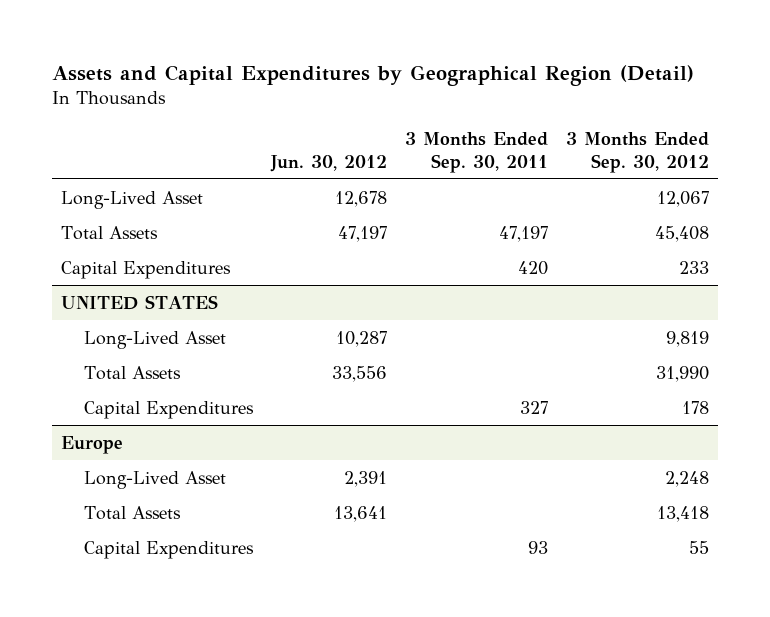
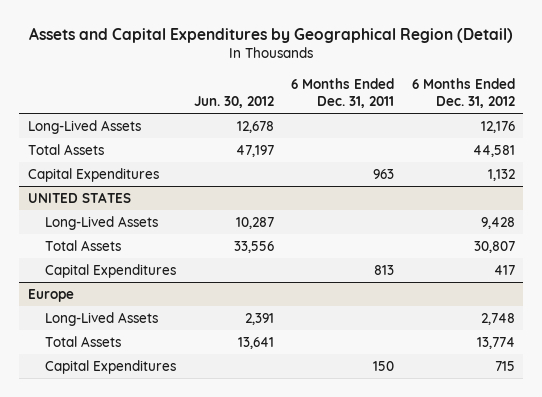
- | Jun. 30, 2012 | 3 Months Ended Sep. 30, 2011 | 3 Months Ended Sep. 30, 2012
+ | Jun. 30, 2012 | 6 Months Ended Dec. 31, 2011 | 6 Months Ended Dec. 31, 2012
- Long-Lived Asset | 12,678 | | 12,067
+ Long-Lived Assets | 12,678 | | 12,176
@ UNITED STATES
- Long-Lived Asset | 10,287 | | 9,819
+ Long-Lived Assets | 10,287 | | 9,428
@ Europe
- Long-Lived Asset | 2,391 | | 2,248
+ Long-Lived Assets | 2,391 | | 2,748

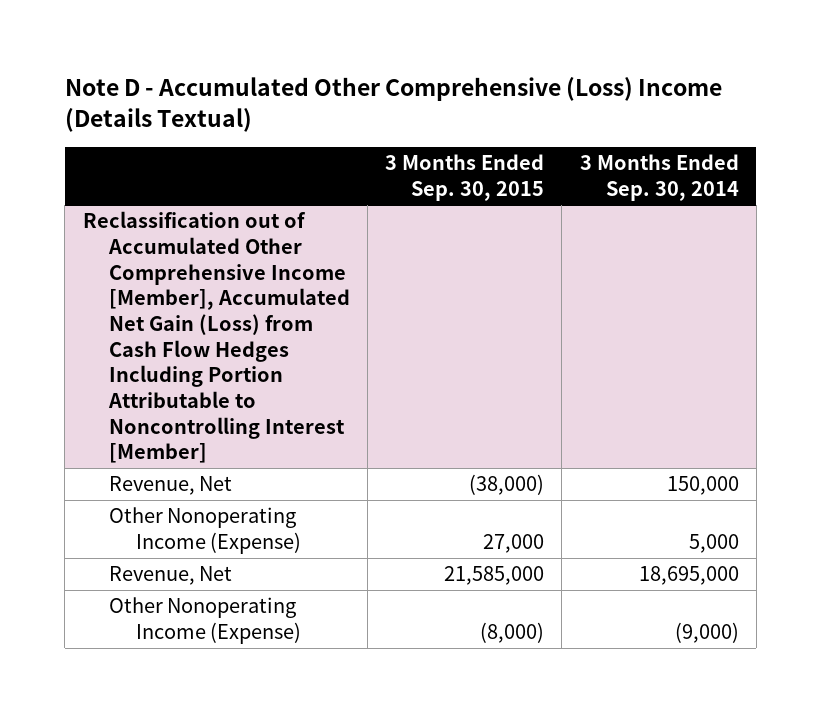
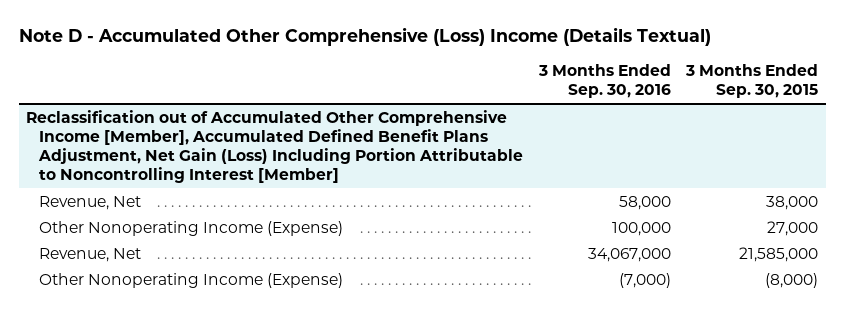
- | 3 Months Ended Sep. 30, 2015 | 3 Months Ended Sep. 30, 2014
+ | 3 Months Ended Sep. 30, 2016 | 3 Months Ended Sep. 30, 2015
- Reclassification out of Accumulated Other Comprehensive Income [Member], Accumulated Net Gain (Loss) from Cash Flow Hedges Including Portion Attributable to Noncontrolling Interest [Member]
- Revenue, Net | (38,000) | 150,000
+ Reclassification out of Accumulated Other Comprehensive Income [Member], Accumulated Defined Benefit Plans Adjustment, Net Gain (Loss) Including Portion Attributable to Noncontrolling Interest [Member]
+ Revenue, Net | 58,000 | 38,000

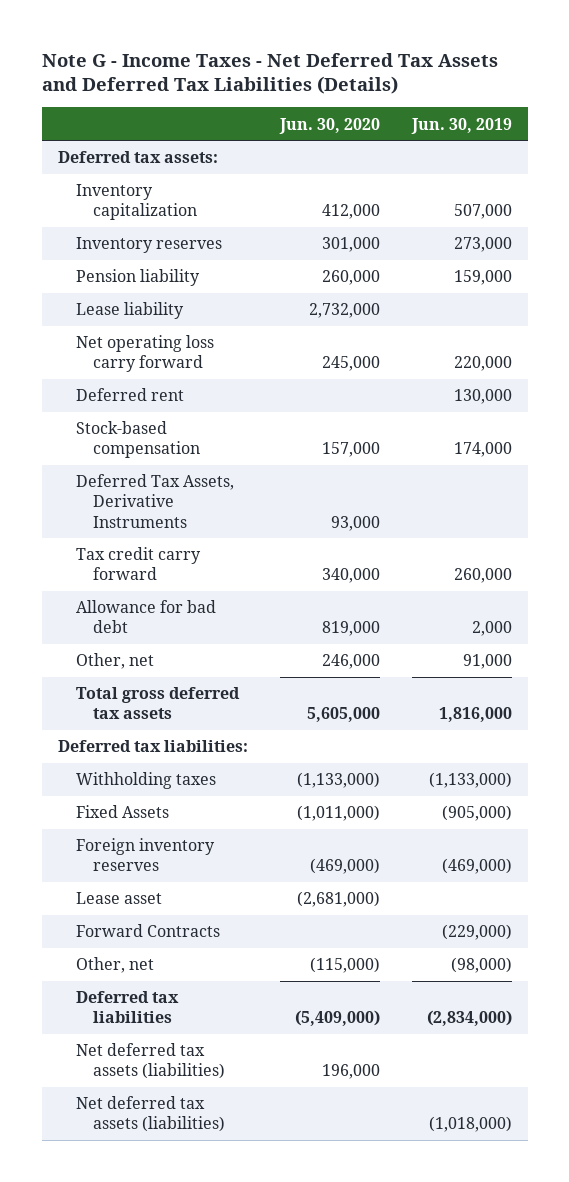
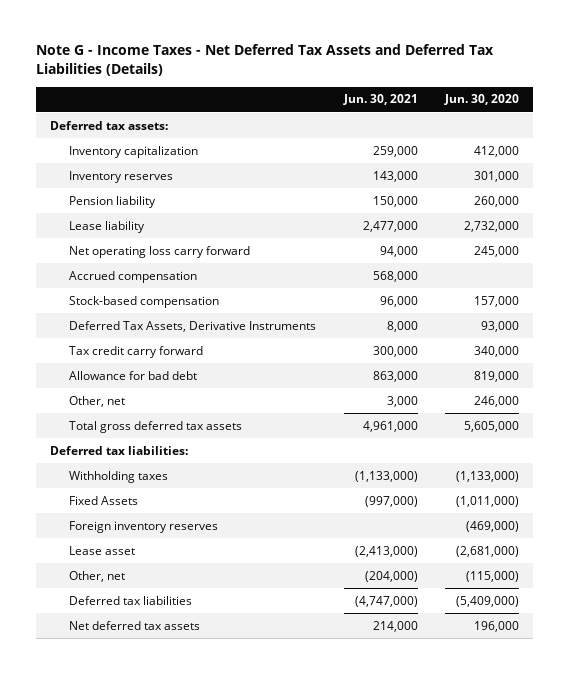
- | Jun. 30, 2020 | Jun. 30, 2019
+ | Jun. 30, 2021 | Jun. 30, 2020
- Deferred rent | | 130,000
+ Accrued compensation | 568,000 |
- Forward Contracts | | (229,000)
- Net deferred tax assets (liabilities) | 196,000 |
- Net deferred tax assets (liabilities) | | (1,018,000)
+ Net deferred tax assets | 214,000 | 196,000

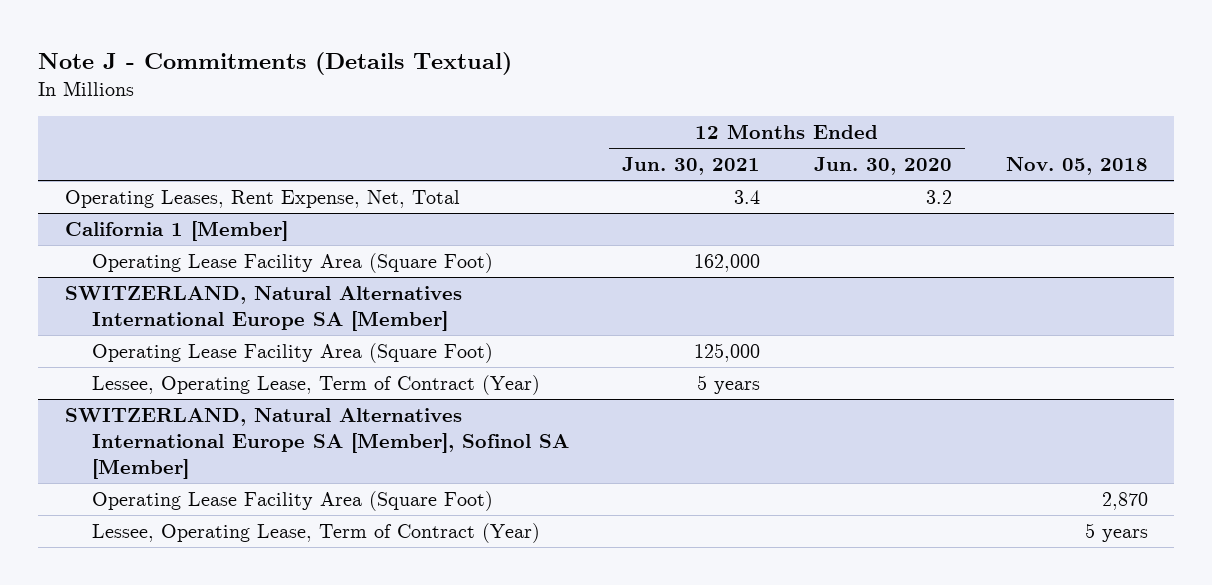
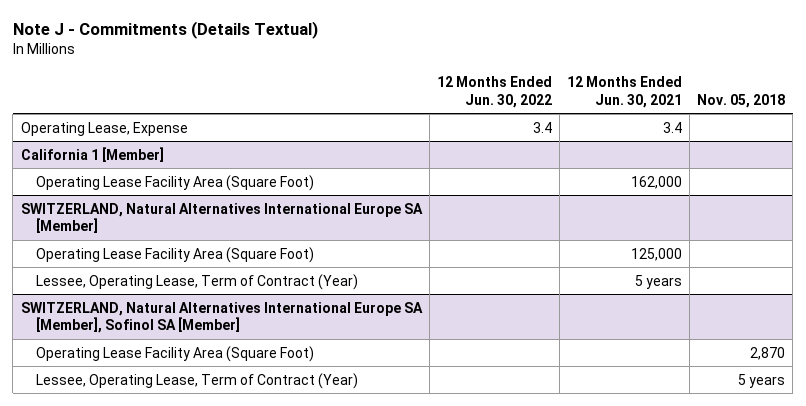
- | 12 Months Ended Jun. 30, 2021 | 12 Months Ended Jun. 30, 2020 | Nov. 05, 2018
+ | 12 Months Ended Jun. 30, 2022 | 12 Months Ended Jun. 30, 2021 | Nov. 05, 2018
- Operating Leases, Rent Expense, Net, Total | 3.4 | 3.2 |
+ Operating Lease, Expense | 3.4 | 3.4 |

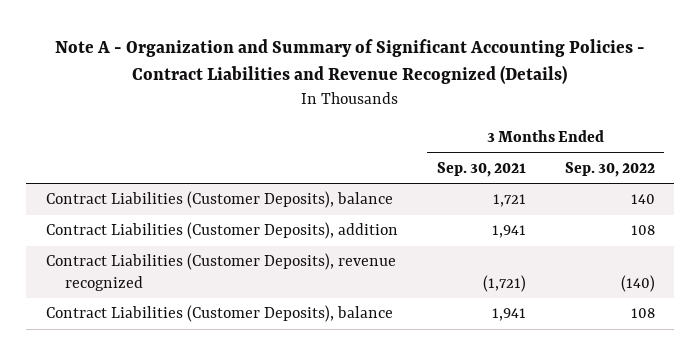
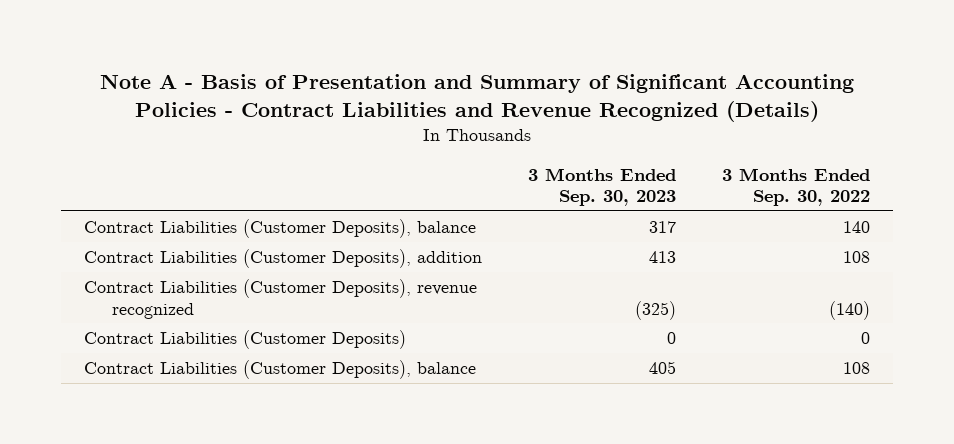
- Note A - Organization and Summary of Significant Accounting Policies - Contract Liabilities and Revenue Recognized (Details)
+ Note A - Basis of Presentation and Summary of Significant Accounting Policies - Contract Liabilities and Revenue Recognized (Details)
- | 3 Months Ended Sep. 30, 2021 | 3 Months Ended Sep. 30, 2022
+ | 3 Months Ended Sep. 30, 2023 | 3 Months Ended Sep. 30, 2022
+ Contract Liabilities (Customer Deposits) | 0 | 0

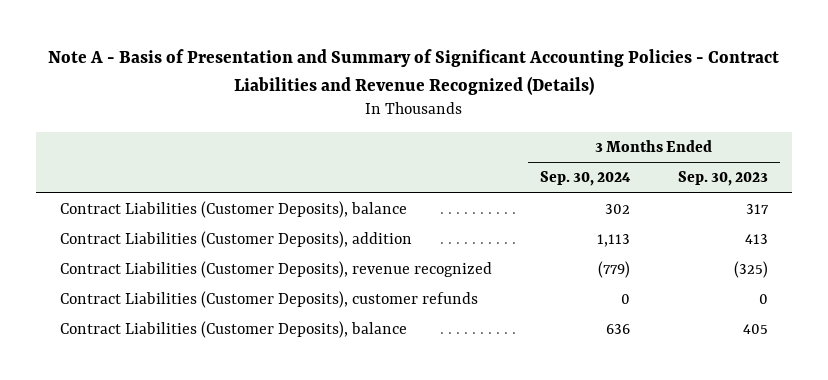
- | 3 Months Ended Sep. 30, 2023 | 3 Months Ended Sep. 30, 2022
+ | 3 Months Ended Sep. 30, 2024 | 3 Months Ended Sep. 30, 2023
- Contract Liabilities (Customer Deposits) | 0 | 0
+ Contract Liabilities (Customer Deposits), customer refunds | 0 | 0

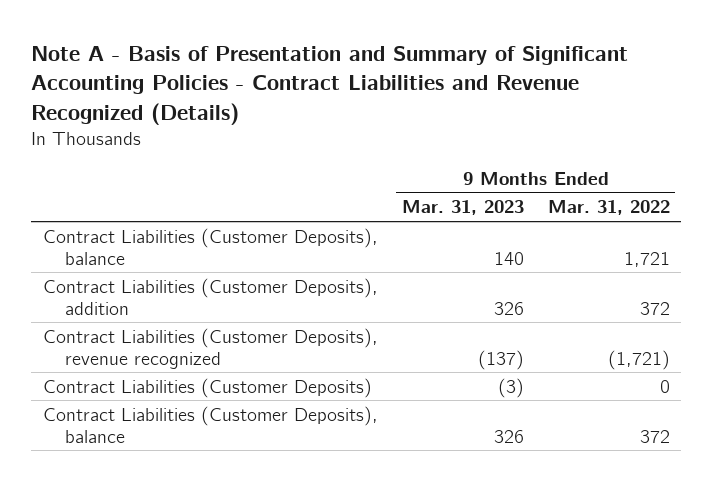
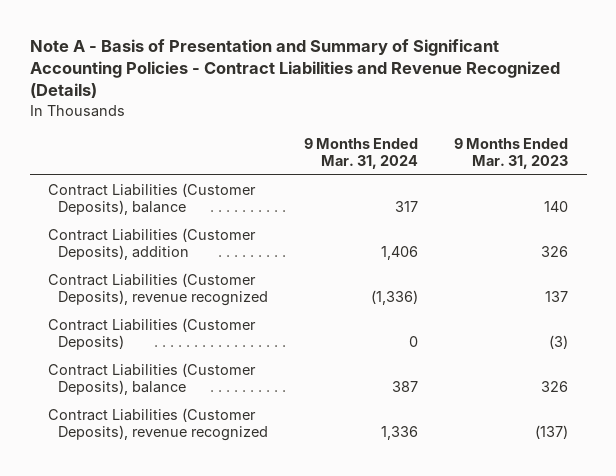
- | 9 Months Ended Mar. 31, 2023 | 9 Months Ended Mar. 31, 2022
+ | 9 Months Ended Mar. 31, 2024 | 9 Months Ended Mar. 31, 2023
+ Contract Liabilities (Customer Deposits), revenue recognized | (1,336) | 137
moved down: Contract Liabilities (Customer Deposits), revenue recognized | 1,336 | (137)

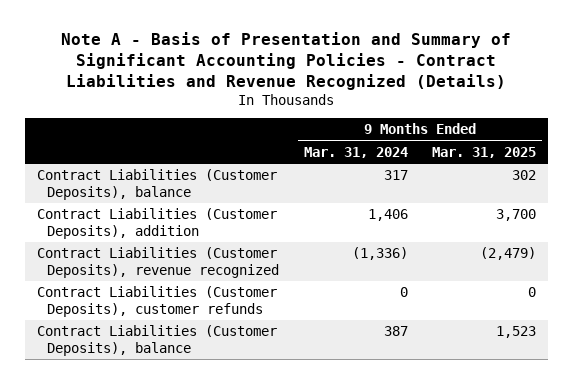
- | 9 Months Ended Mar. 31, 2024 | 9 Months Ended Mar. 31, 2023
+ | 9 Months Ended Mar. 31, 2024 | 9 Months Ended Mar. 31, 2025
- Contract Liabilities (Customer Deposits) | 0 | (3)
+ Contract Liabilities (Customer Deposits), customer refunds | 0 | 0
- Contract Liabilities (Customer Deposits), revenue recognized | 1,336 | (137)

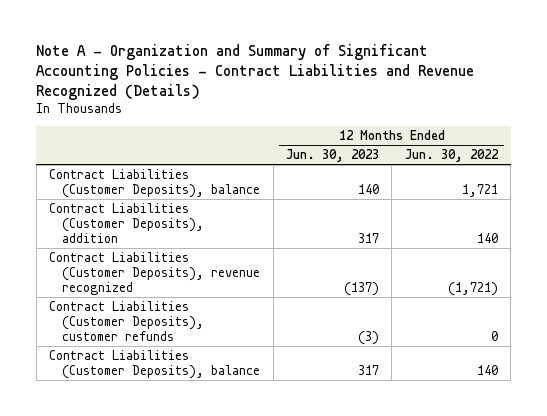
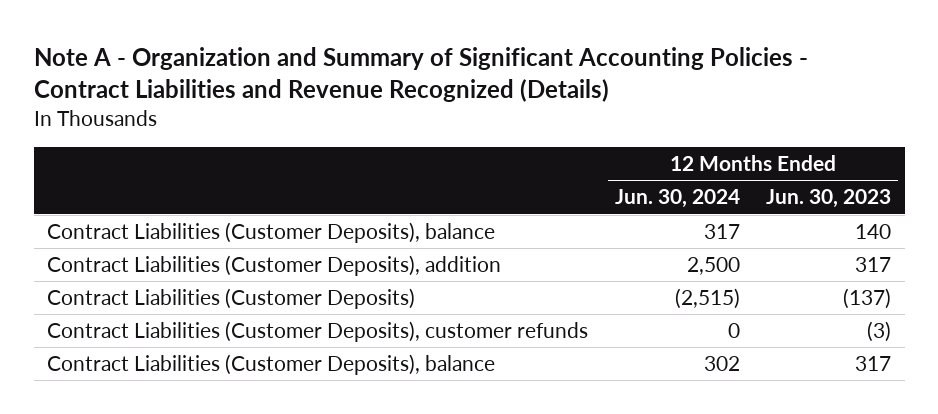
- | 12 Months Ended Jun. 30, 2023 | 12 Months Ended Jun. 30, 2022
+ | 12 Months Ended Jun. 30, 2024 | 12 Months Ended Jun. 30, 2023
- Contract Liabilities (Customer Deposits), revenue recognized | (137) | (1,721)
+ Contract Liabilities (Customer Deposits) | (2,515) | (137)

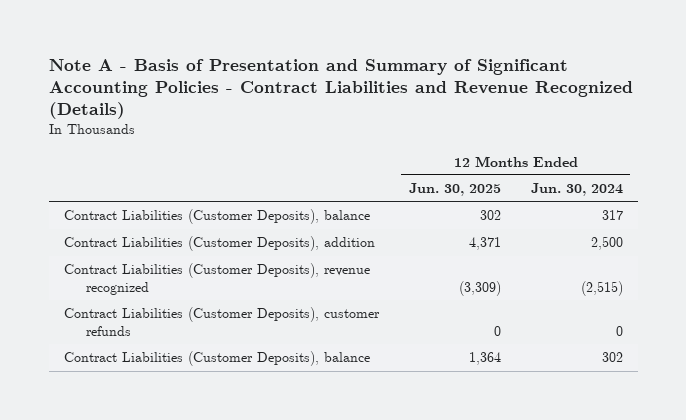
- Note A - Organization and Summary of Significant Accounting Policies - Contract Liabilities and Revenue Recognized (Details)
+ Note A - Basis of Presentation and Summary of Significant Accounting Policies - Contract Liabilities and Revenue Recognized (Details)
- | 12 Months Ended Jun. 30, 2024 | 12 Months Ended Jun. 30, 2023
+ | 12 Months Ended Jun. 30, 2025 | 12 Months Ended Jun. 30, 2024
- Contract Liabilities (Customer Deposits) | (2,515) | (137)
+ Contract Liabilities (Customer Deposits), revenue recognized | (3,309) | (2,515)

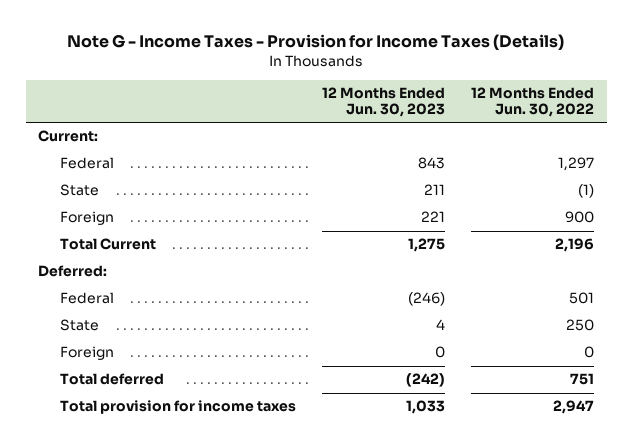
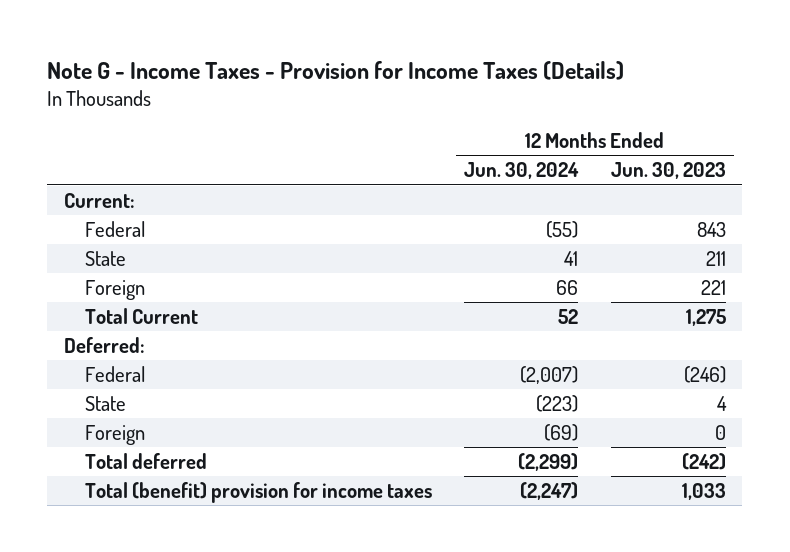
- | 12 Months Ended Jun. 30, 2023 | 12 Months Ended Jun. 30, 2022
+ | 12 Months Ended Jun. 30, 2024 | 12 Months Ended Jun. 30, 2023
- Total provision for income taxes | 1,033 | 2,947
+ Total (benefit) provision for income taxes | (2,247) | 1,033

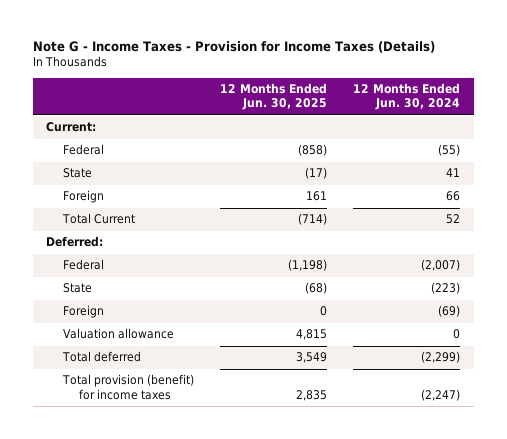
- | 12 Months Ended Jun. 30, 2024 | 12 Months Ended Jun. 30, 2023
+ | 12 Months Ended Jun. 30, 2025 | 12 Months Ended Jun. 30, 2024
+ Valuation allowance | 4,815 | 0
- Total (benefit) provision for income taxes | (2,247) | 1,033
+ Total provision (benefit) for income taxes | 2,835 | (2,247)

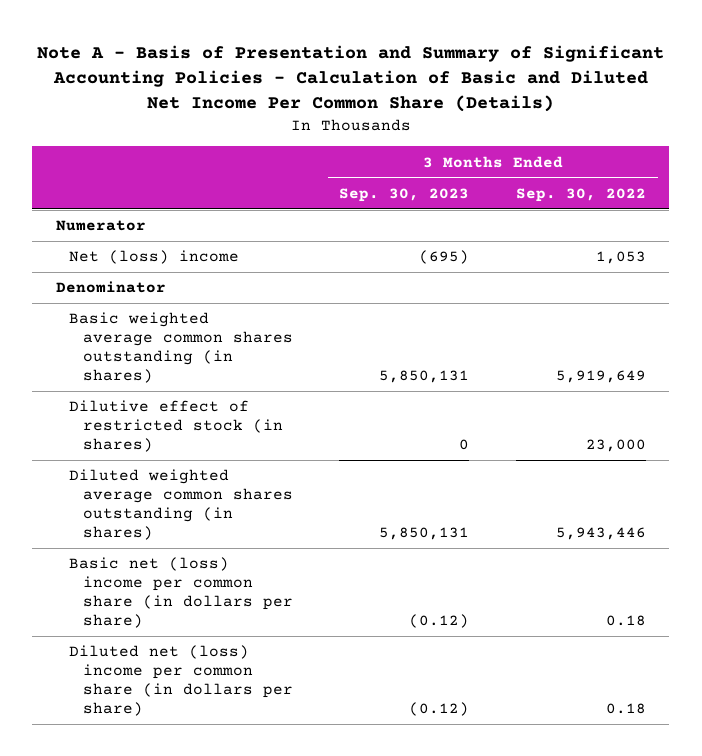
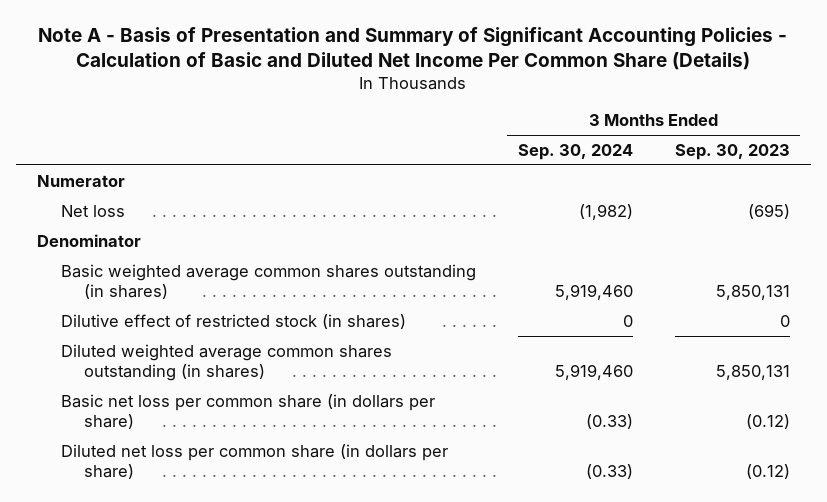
- | 3 Months Ended Sep. 30, 2023 | 3 Months Ended Sep. 30, 2022
+ | 3 Months Ended Sep. 30, 2024 | 3 Months Ended Sep. 30, 2023
- Net (loss) income | (695) | 1,053
+ Net loss | (1,982) | (695)
- Basic net (loss) income per common share (in dollars per share) | (0.12) | 0.18
- Diluted net (loss) income per common share (in dollars per share) | (0.12) | 0.18
+ Basic net loss per common share (in dollars per share) | (0.33) | (0.12)
+ Diluted net loss per common share (in dollars per share) | (0.33) | (0.12)

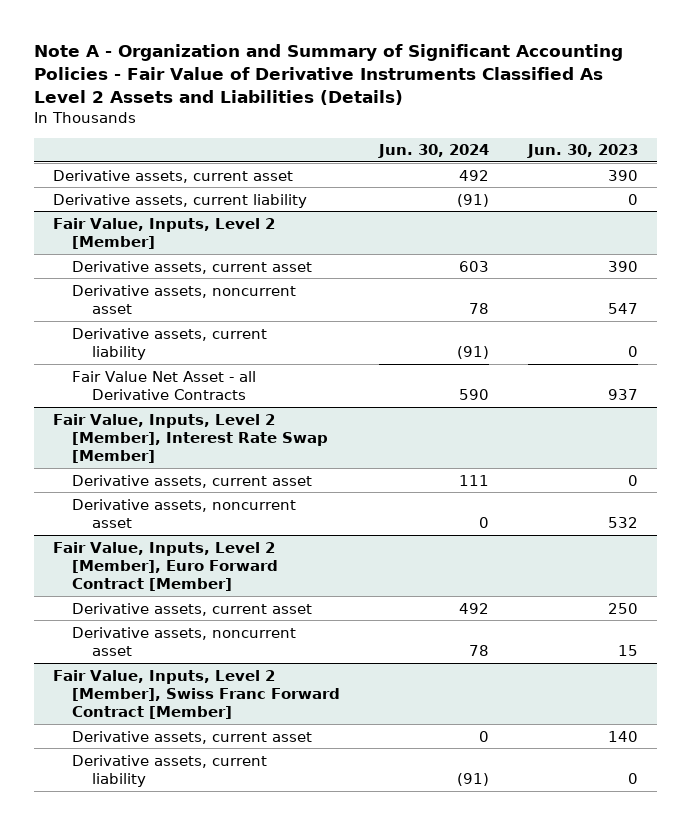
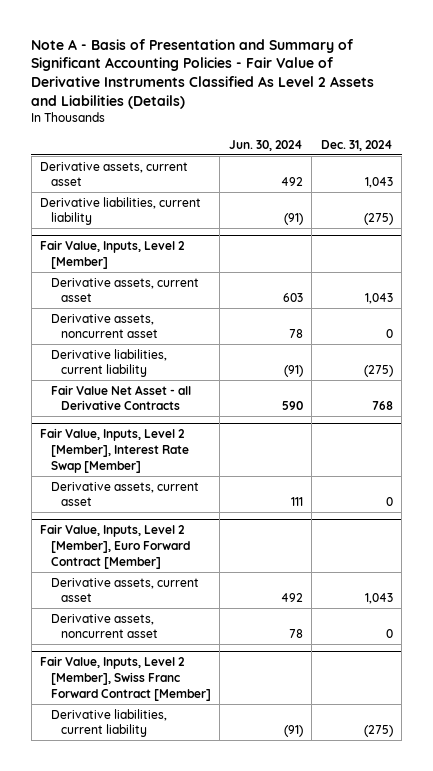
- Note A - Organization and Summary of Significant Accounting Policies - Fair Value of Derivative Instruments Classified As Level 2 Assets and Liabilities (Details)
+ Note A - Basis of Presentation and Summary of Significant Accounting Policies - Fair Value of Derivative Instruments Classified As Level 2 Assets and Liabilities (Details)
- | Jun. 30, 2024 | Jun. 30, 2023
+ | Jun. 30, 2024 | Dec. 31, 2024
- Derivative assets, current liability | (91) | 0
+ Derivative liabilities, current liability | (91) | (275)
@ Fair Value, Inputs, Level 2 [Member]
- Derivative assets, current liability | (91) | 0
+ Derivative liabilities, current liability | (91) | (275)
@ Fair Value, Inputs, Level 2 [Member], Interest Rate Swap [Member]
- Derivative assets, noncurrent asset | 0 | 532
@ Fair Value, Inputs, Level 2 [Member], Swiss Franc Forward Contract [Member]
- Derivative assets, current asset | 0 | 140
- Derivative assets, current liability | (91) | 0
+ Derivative liabilities, current liability | (91) | (275)

